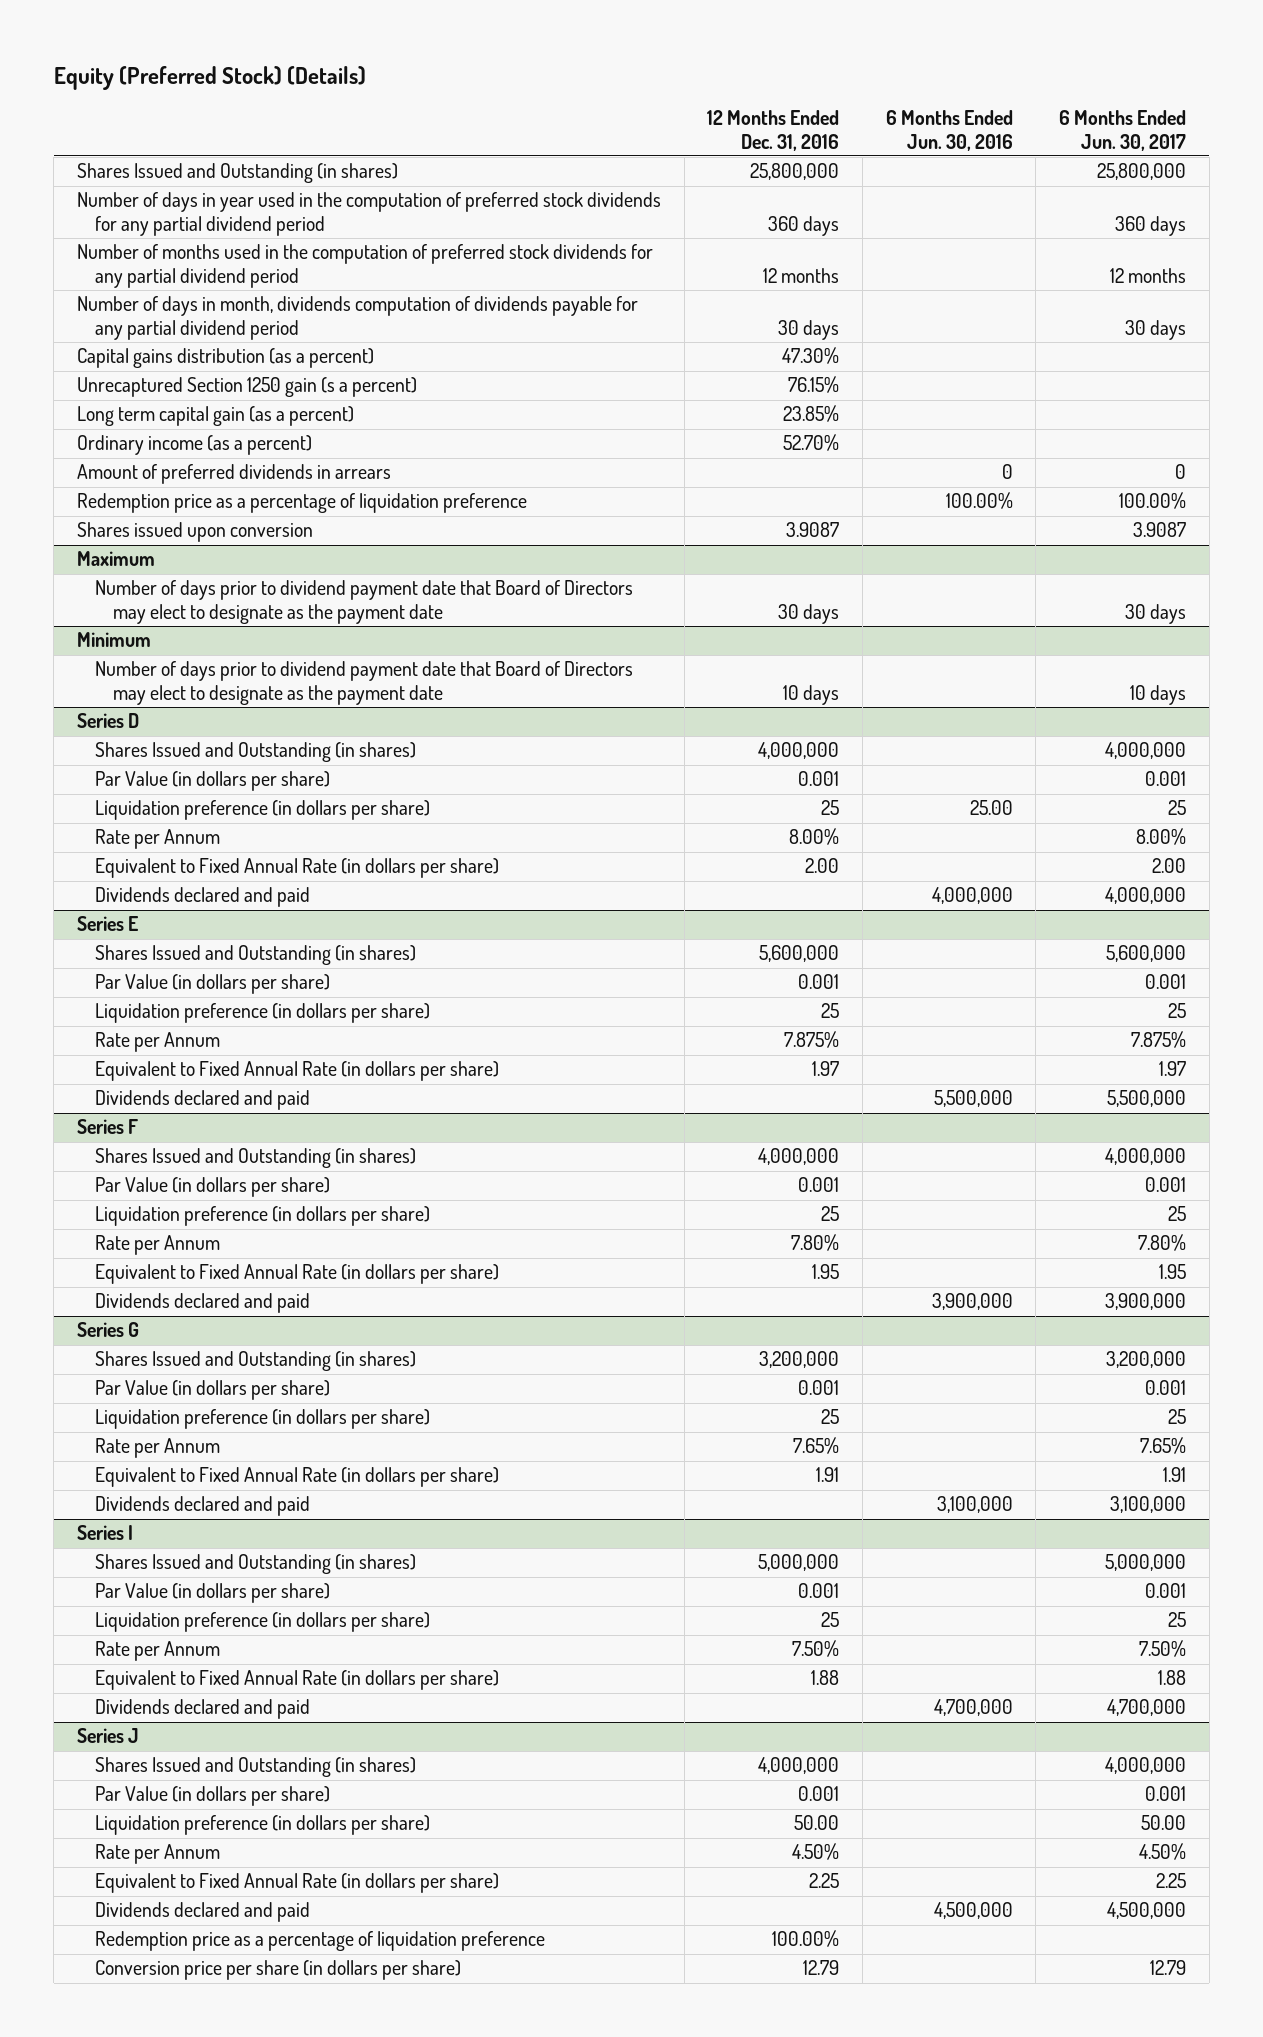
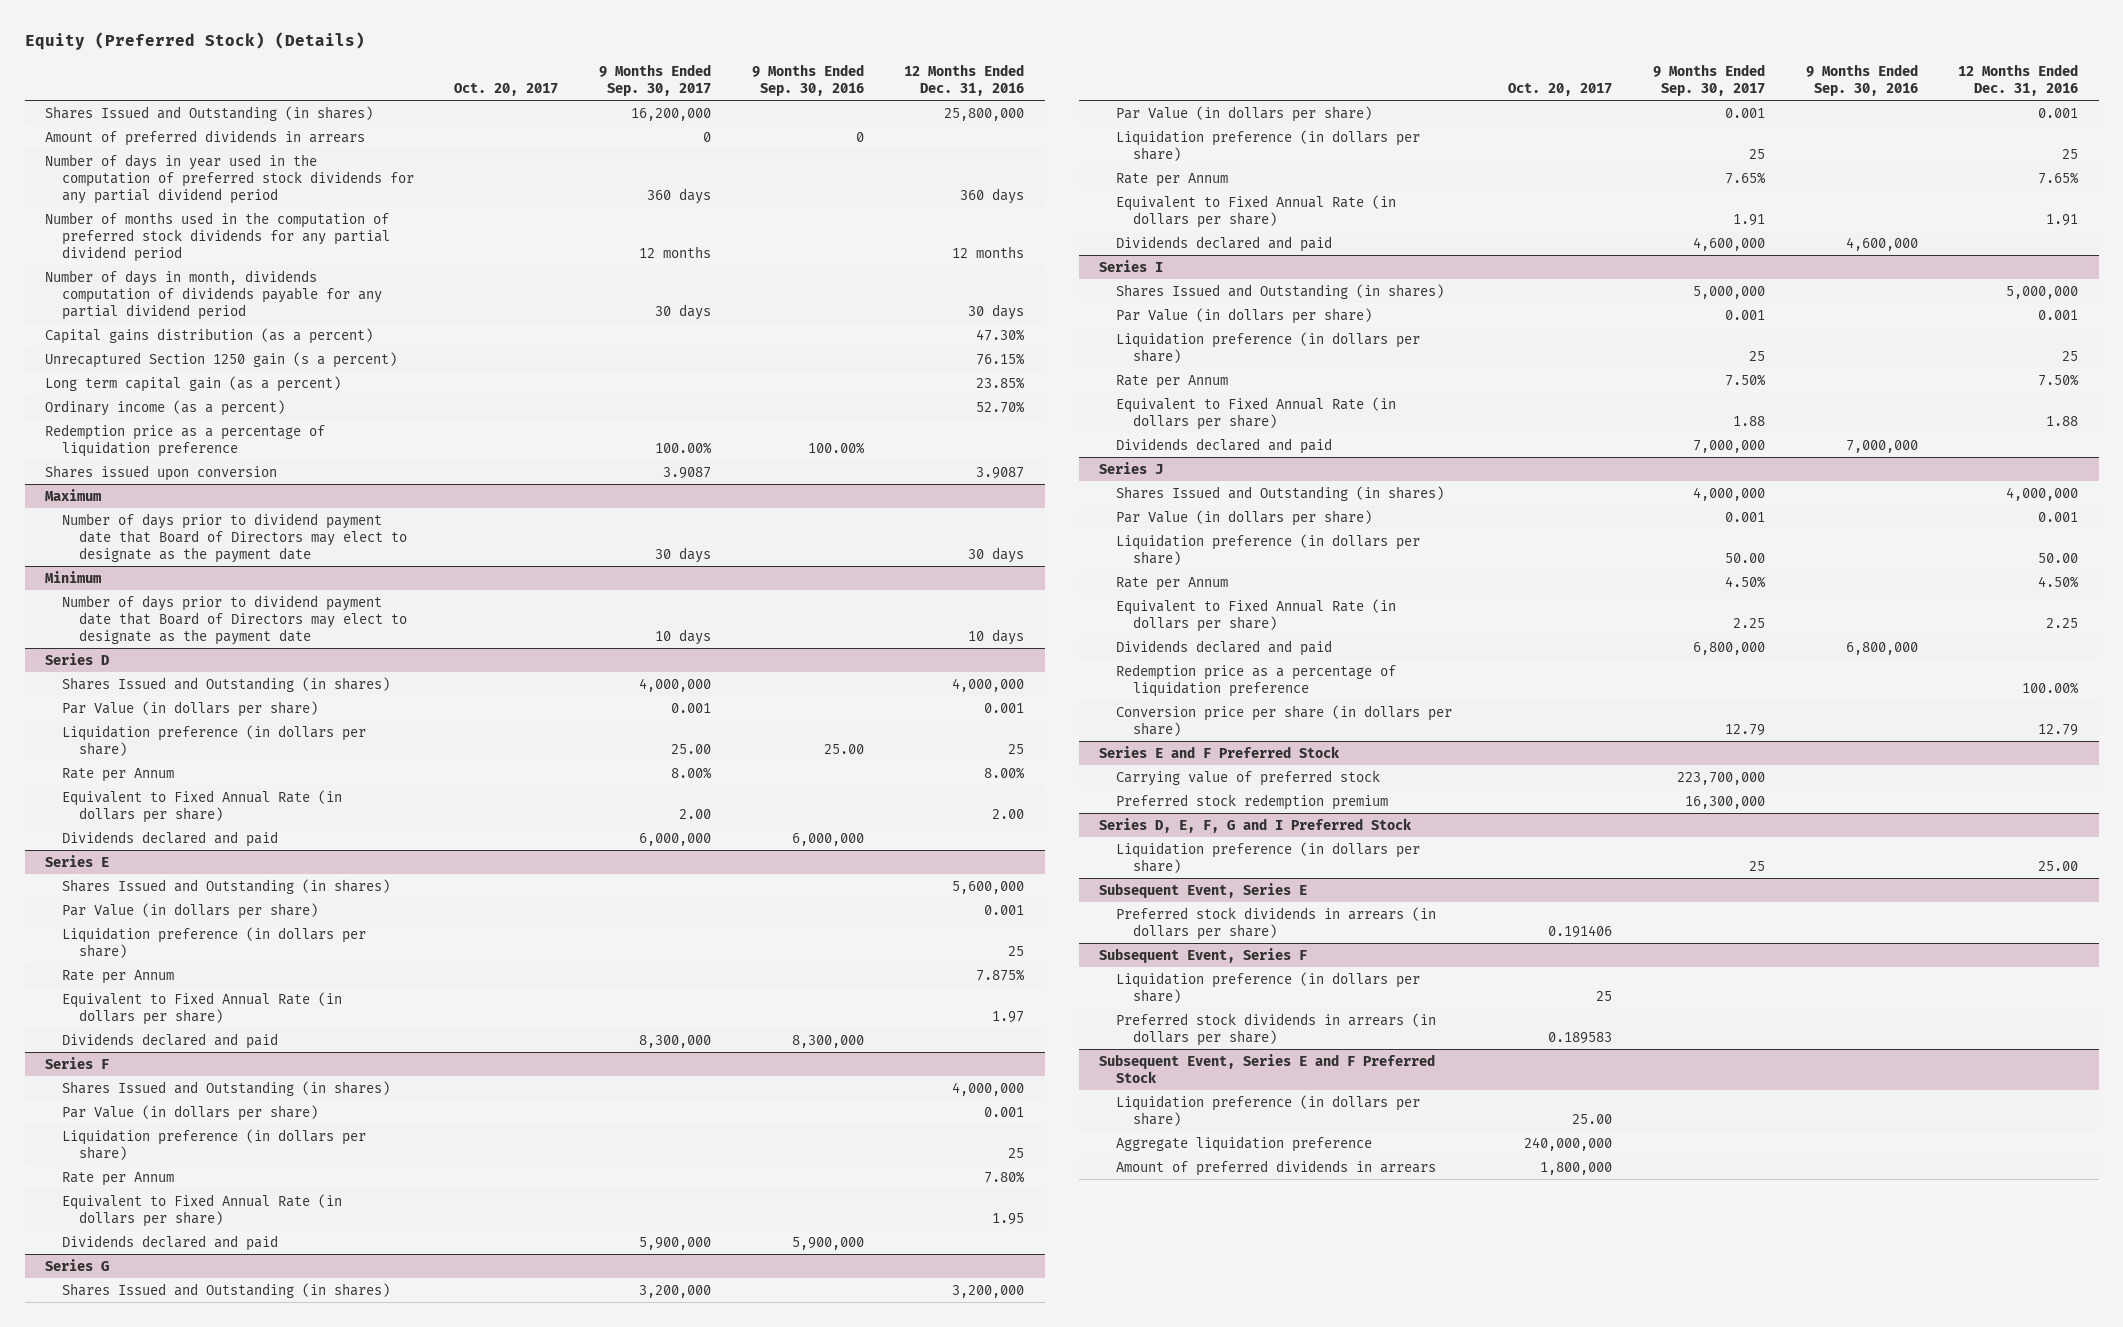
- | 12 Months Ended Dec. 31, 2016 | 6 Months Ended Jun. 30, 2016 | 6 Months Ended Jun. 30, 2017
+ | Oct. 20, 2017 | 9 Months Ended Sep. 30, 2017 | 9 Months Ended Sep. 30, 2016 | 12 Months Ended Dec. 31, 2016
moved up: Amount of preferred dividends in arrears | | 0 | 0 |
+ Series E and F Preferred Stock
+ Carrying value of preferred stock | | 223,700,000 | |
+ Preferred stock redemption premium | | 16,300,000 | |
+ Series D, E, F, G and I Preferred Stock
+ Liquidation preference (in dollars per share) | | 25 | | 25.00
+ Subsequent Event, Series E
+ Preferred stock dividends in arrears (in dollars per share) | 0.191406 | | |
+ Subsequent Event, Series F
+ Liquidation preference (in dollars per share) | 25 | | |
+ Preferred stock dividends in arrears (in dollars per share) | 0.189583 | | |
+ Subsequent Event, Series E and F Preferred Stock
+ Liquidation preference (in dollars per share) | 25.00 | | |
+ Aggregate liquidation preference | 240,000,000 | | |
+ Amount of preferred dividends in arrears | 1,800,000 | | |

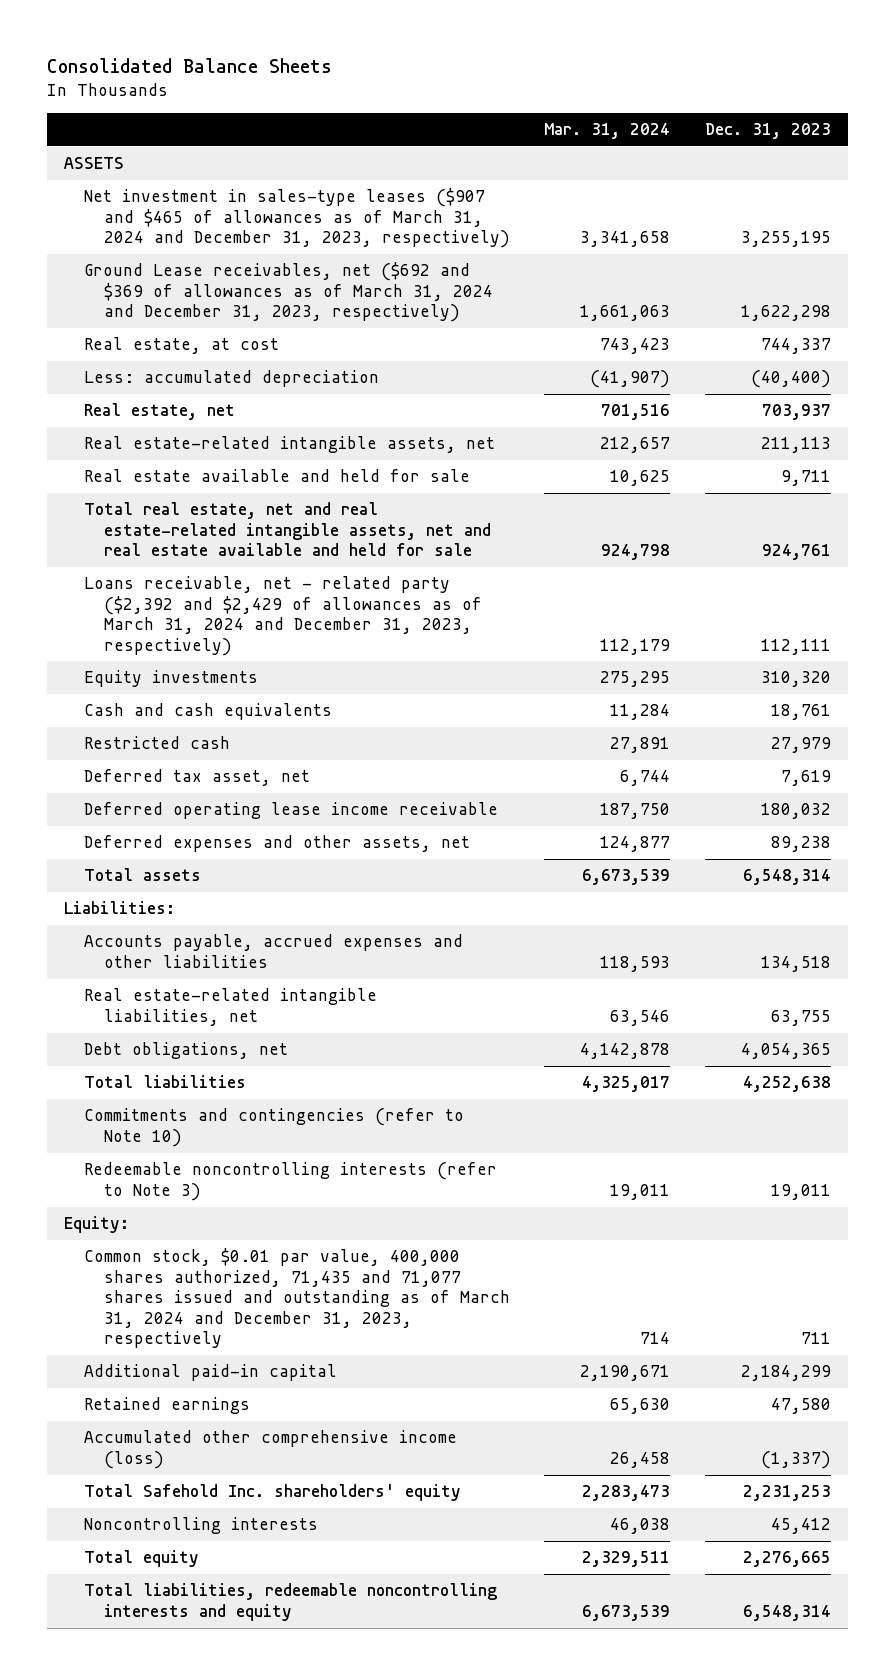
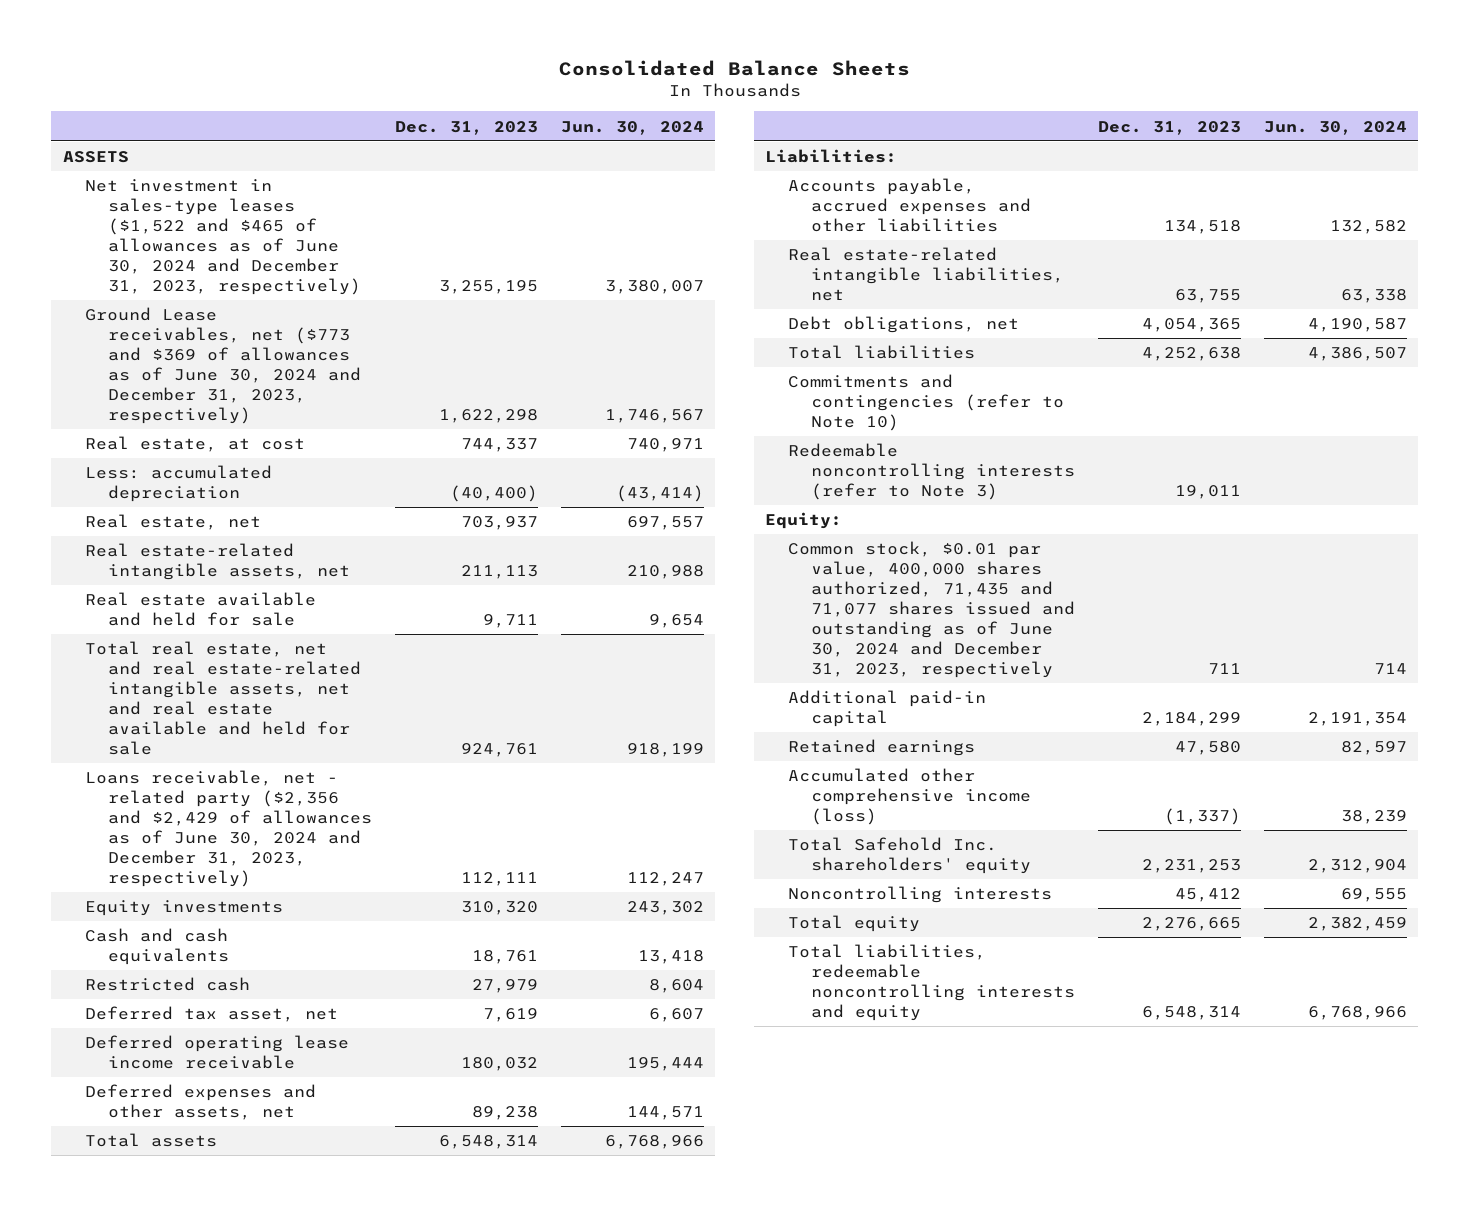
- | Mar. 31, 2024 | Dec. 31, 2023
+ | Dec. 31, 2023 | Jun. 30, 2024
- Net investment in sales-type leases ($907 and $465 of allowances as of March 31, 2024 and December 31, 2023, respectively) | 3,341,658 | 3,255,195
- Ground Lease receivables, net ($692 and $369 of allowances as of March 31, 2024 and December 31, 2023, respectively) | 1,661,063 | 1,622,298
+ Net investment in sales-type leases ($1,522 and $465 of allowances as of June 30, 2024 and December 31, 2023, respectively) | 3,255,195 | 3,380,007
+ Ground Lease receivables, net ($773 and $369 of allowances as of June 30, 2024 and December 31, 2023, respectively) | 1,622,298 | 1,746,567
- Loans receivable, net - related party ($2,392 and $2,429 of allowances as of March 31, 2024 and December 31, 2023, respectively) | 112,179 | 112,111
+ Loans receivable, net - related party ($2,356 and $2,429 of allowances as of June 30, 2024 and December 31, 2023, respectively) | 112,111 | 112,247
- Common stock, $0.01 par value, 400,000 shares authorized, 71,435 and 71,077 shares issued and outstanding as of March 31, 2024 and December 31, 2023, respectively | 714 | 711
+ Common stock, $0.01 par value, 400,000 shares authorized, 71,435 and 71,077 shares issued and outstanding as of June 30, 2024 and December 31, 2023, respectively | 711 | 714

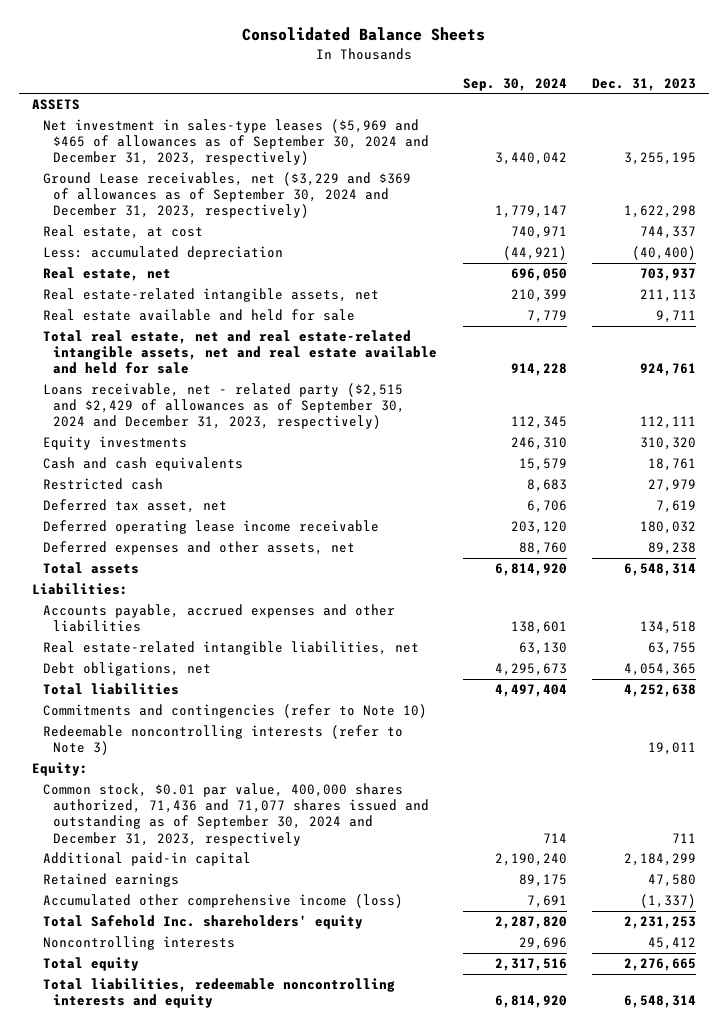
- | Dec. 31, 2023 | Jun. 30, 2024
+ | Sep. 30, 2024 | Dec. 31, 2023
- Net investment in sales-type leases ($1,522 and $465 of allowances as of June 30, 2024 and December 31, 2023, respectively) | 3,255,195 | 3,380,007
- Ground Lease receivables, net ($773 and $369 of allowances as of June 30, 2024 and December 31, 2023, respectively) | 1,622,298 | 1,746,567
+ Net investment in sales-type leases ($5,969 and $465 of allowances as of September 30, 2024 and December 31, 2023, respectively) | 3,440,042 | 3,255,195
+ Ground Lease receivables, net ($3,229 and $369 of allowances as of September 30, 2024 and December 31, 2023, respectively) | 1,779,147 | 1,622,298
- Loans receivable, net - related party ($2,356 and $2,429 of allowances as of June 30, 2024 and December 31, 2023, respectively) | 112,111 | 112,247
+ Loans receivable, net - related party ($2,515 and $2,429 of allowances as of September 30, 2024 and December 31, 2023, respectively) | 112,345 | 112,111
- Common stock, $0.01 par value, 400,000 shares authorized, 71,435 and 71,077 shares issued and outstanding as of June 30, 2024 and December 31, 2023, respectively | 711 | 714
+ Common stock, $0.01 par value, 400,000 shares authorized, 71,436 and 71,077 shares issued and outstanding as of September 30, 2024 and December 31, 2023, respectively | 714 | 711

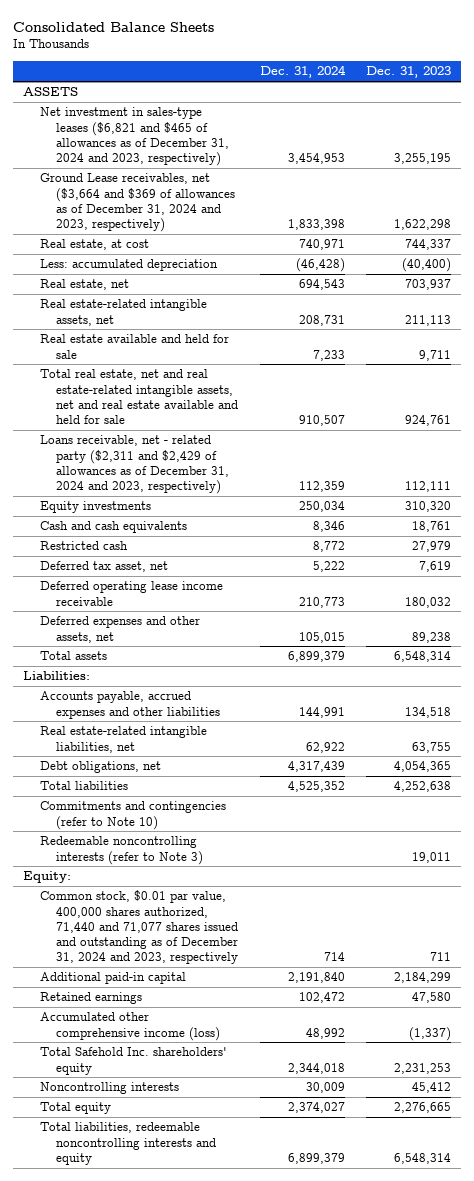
- | Sep. 30, 2024 | Dec. 31, 2023
+ | Dec. 31, 2024 | Dec. 31, 2023
- Net investment in sales-type leases ($5,969 and $465 of allowances as of September 30, 2024 and December 31, 2023, respectively) | 3,440,042 | 3,255,195
- Ground Lease receivables, net ($3,229 and $369 of allowances as of September 30, 2024 and December 31, 2023, respectively) | 1,779,147 | 1,622,298
+ Net investment in sales-type leases ($6,821 and $465 of allowances as of December 31, 2024 and 2023, respectively) | 3,454,953 | 3,255,195
+ Ground Lease receivables, net ($3,664 and $369 of allowances as of December 31, 2024 and 2023, respectively) | 1,833,398 | 1,622,298
- Loans receivable, net - related party ($2,515 and $2,429 of allowances as of September 30, 2024 and December 31, 2023, respectively) | 112,345 | 112,111
+ Loans receivable, net - related party ($2,311 and $2,429 of allowances as of December 31, 2024 and 2023, respectively) | 112,359 | 112,111
- Common stock, $0.01 par value, 400,000 shares authorized, 71,436 and 71,077 shares issued and outstanding as of September 30, 2024 and December 31, 2023, respectively | 714 | 711
+ Common stock, $0.01 par value, 400,000 shares authorized, 71,440 and 71,077 shares issued and outstanding as of December 31, 2024 and 2023, respectively | 714 | 711

